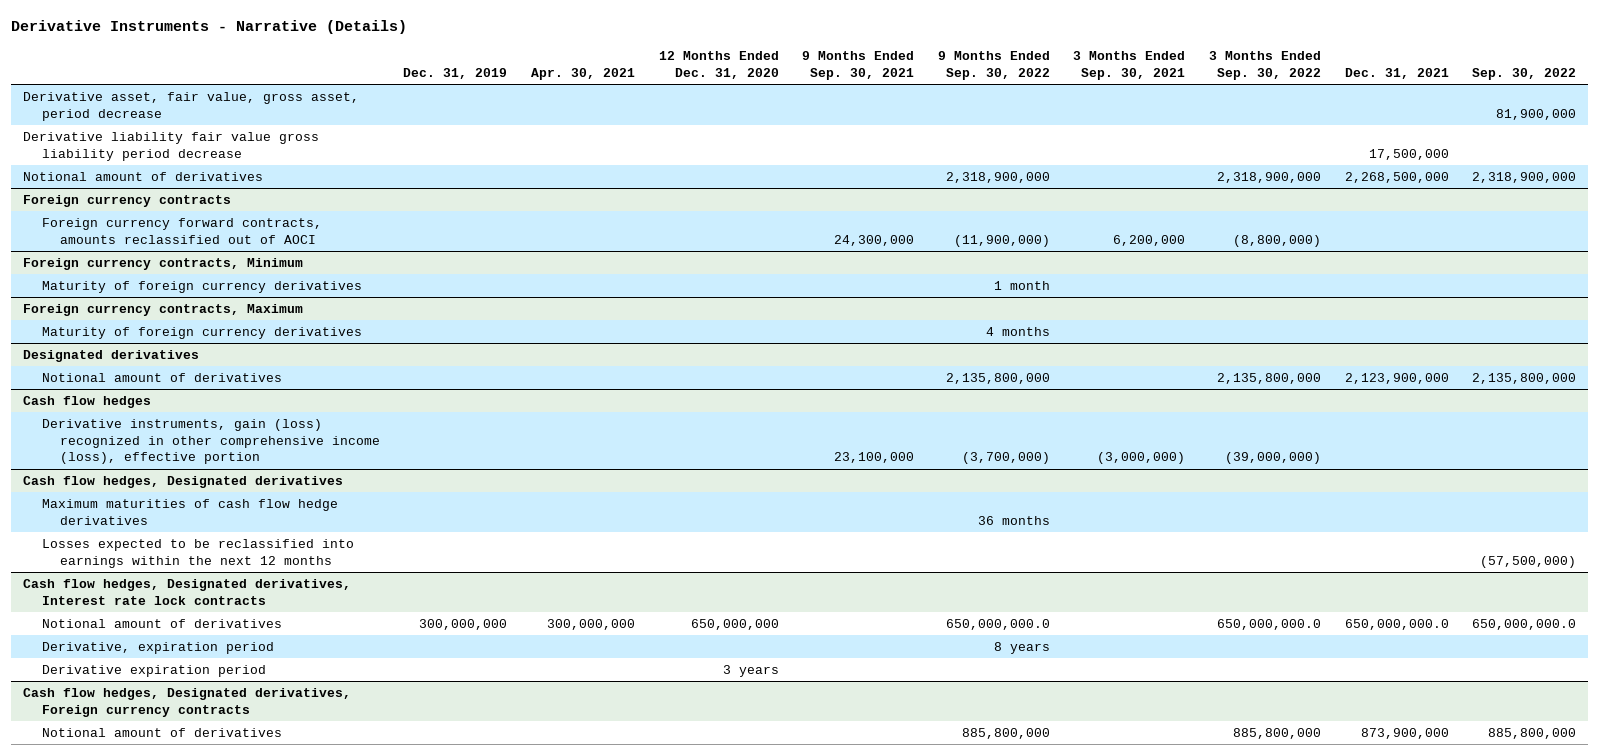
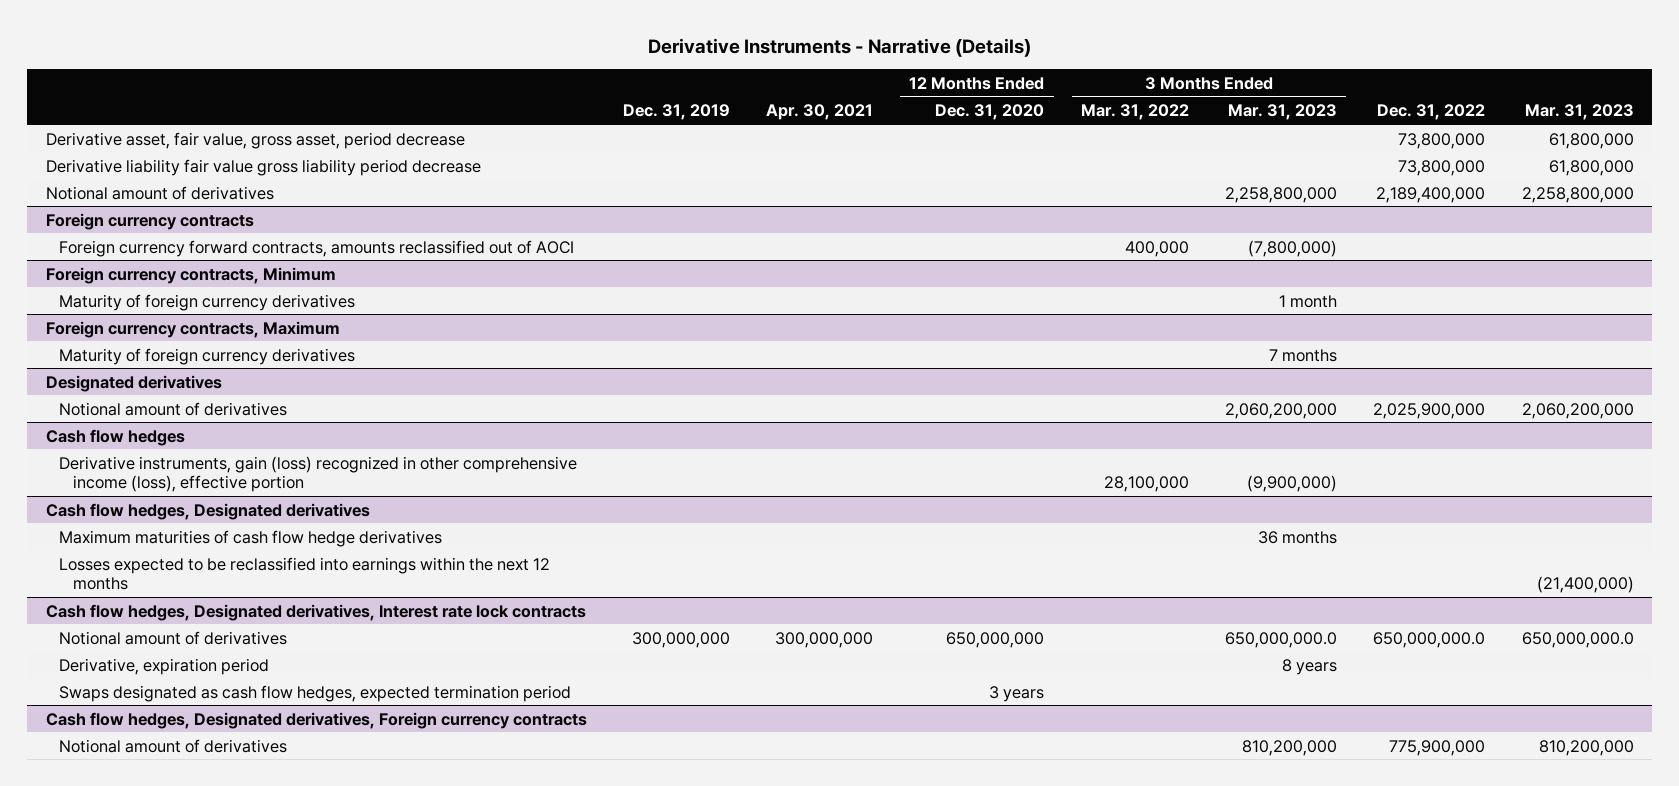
- | Dec. 31, 2019 | Apr. 30, 2021 | 12 Months Ended Dec. 31, 2020 | 9 Months Ended Sep. 30, 2021 | 9 Months Ended Sep. 30, 2022 | 3 Months Ended Sep. 30, 2021 | 3 Months Ended Sep. 30, 2022 | Dec. 31, 2021 | Sep. 30, 2022
+ | Dec. 31, 2019 | Apr. 30, 2021 | 12 Months Ended Dec. 31, 2020 | 3 Months Ended Mar. 31, 2022 | 3 Months Ended Mar. 31, 2023 | Dec. 31, 2022 | Mar. 31, 2023
@ Cash flow hedges, Designated derivatives, Interest rate lock contracts
- Derivative expiration period | | | 3 years | | | | | |
+ Swaps designated as cash flow hedges, expected termination period | | | 3 years | | | |

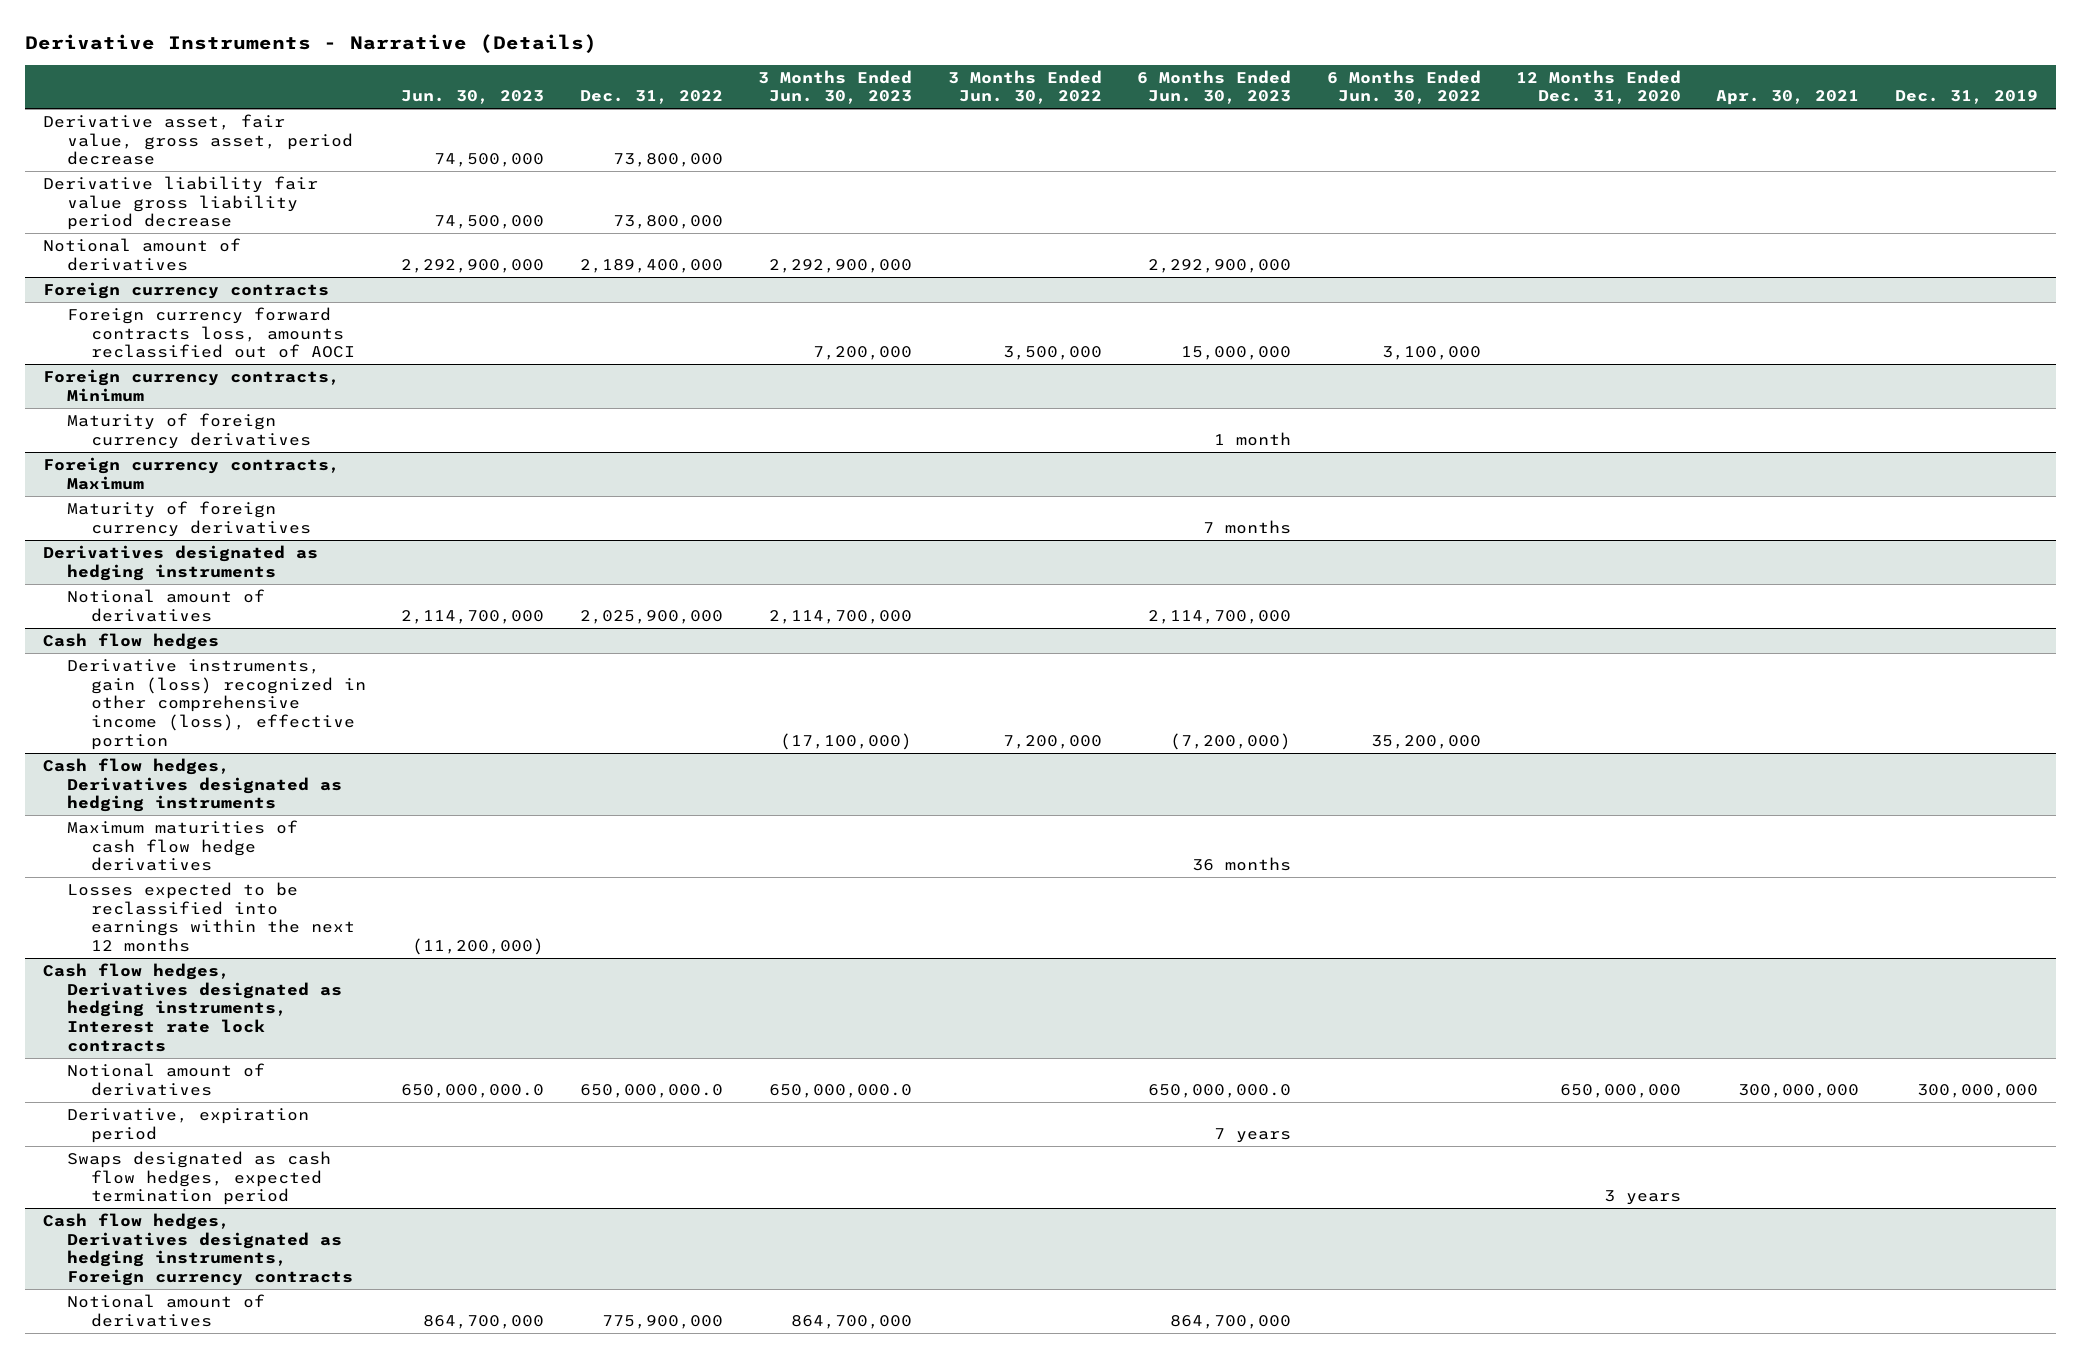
- | Dec. 31, 2019 | Apr. 30, 2021 | 12 Months Ended Dec. 31, 2020 | 3 Months Ended Mar. 31, 2022 | 3 Months Ended Mar. 31, 2023 | Dec. 31, 2022 | Mar. 31, 2023
+ | Jun. 30, 2023 | Dec. 31, 2022 | 3 Months Ended Jun. 30, 2023 | 3 Months Ended Jun. 30, 2022 | 6 Months Ended Jun. 30, 2023 | 6 Months Ended Jun. 30, 2022 | 12 Months Ended Dec. 31, 2020 | Apr. 30, 2021 | Dec. 31, 2019
@ Foreign currency contracts
- Foreign currency forward contracts, amounts reclassified out of AOCI | | | | 400,000 | (7,800,000) | |
+ Foreign currency forward contracts loss, amounts reclassified out of AOCI | | | 7,200,000 | 3,500,000 | 15,000,000 | 3,100,000 | | |
- Designated derivatives
+ Derivatives designated as hedging instruments
- Cash flow hedges, Designated derivatives
+ Cash flow hedges, Derivatives designated as hedging instruments
- Cash flow hedges, Designated derivatives, Interest rate lock contracts
+ Cash flow hedges, Derivatives designated as hedging instruments, Interest rate lock contracts
- Cash flow hedges, Designated derivatives, Foreign currency contracts
+ Cash flow hedges, Derivatives designated as hedging instruments, Foreign currency contracts

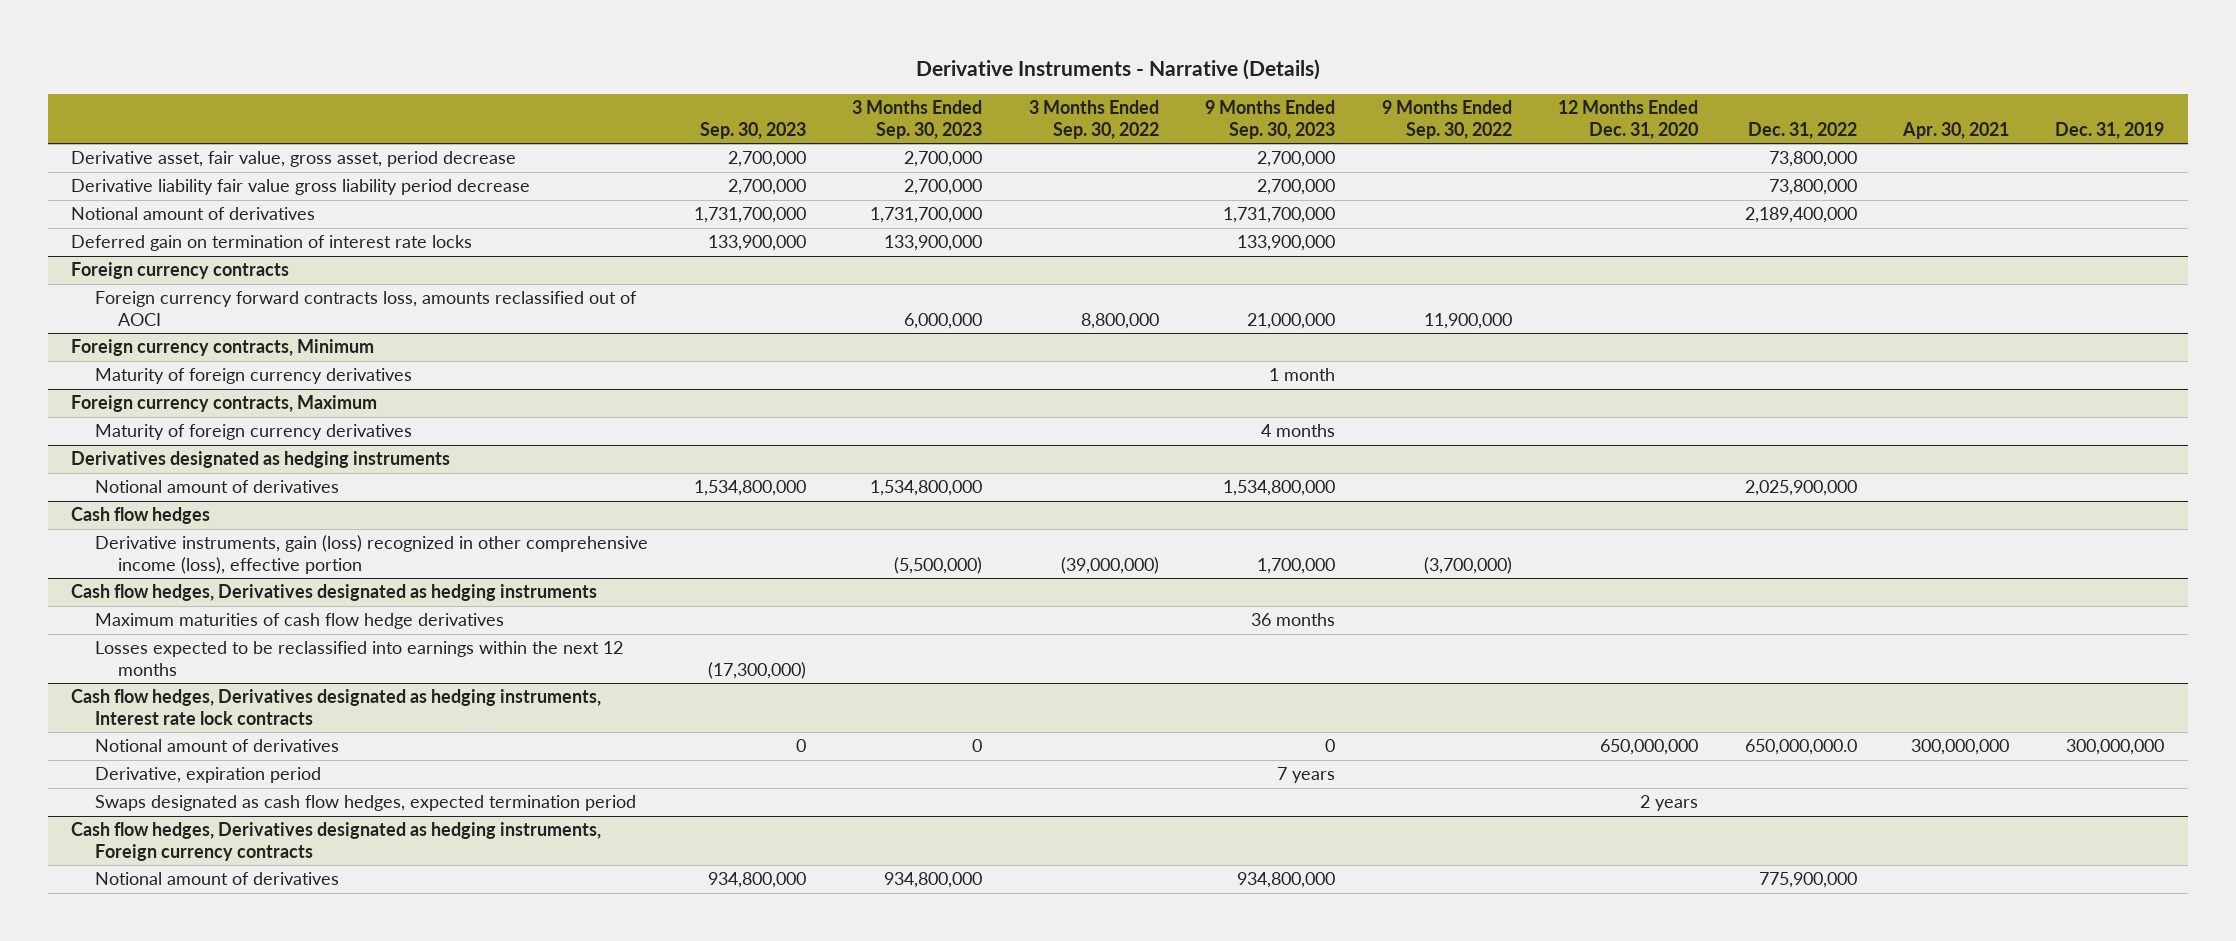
- | Jun. 30, 2023 | Dec. 31, 2022 | 3 Months Ended Jun. 30, 2023 | 3 Months Ended Jun. 30, 2022 | 6 Months Ended Jun. 30, 2023 | 6 Months Ended Jun. 30, 2022 | 12 Months Ended Dec. 31, 2020 | Apr. 30, 2021 | Dec. 31, 2019
+ | Sep. 30, 2023 | 3 Months Ended Sep. 30, 2023 | 3 Months Ended Sep. 30, 2022 | 9 Months Ended Sep. 30, 2023 | 9 Months Ended Sep. 30, 2022 | 12 Months Ended Dec. 31, 2020 | Dec. 31, 2022 | Apr. 30, 2021 | Dec. 31, 2019
+ Deferred gain on termination of interest rate locks | 133,900,000 | 133,900,000 | | 133,900,000 | | | | |
@ Cash flow hedges, Derivatives designated as hedging instruments, Interest rate lock contracts
- Swaps designated as cash flow hedges, expected termination period | | | | | | | 3 years | |
+ Swaps designated as cash flow hedges, expected termination period | | | | | | 2 years | | |

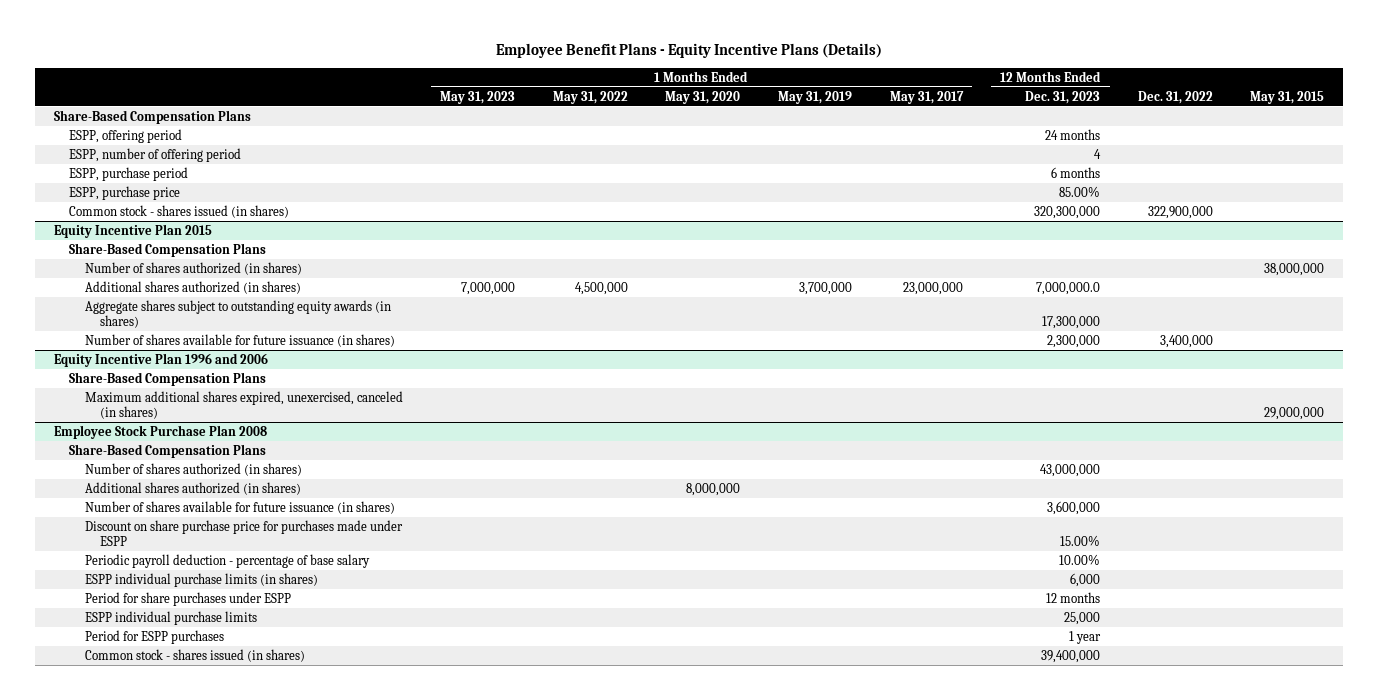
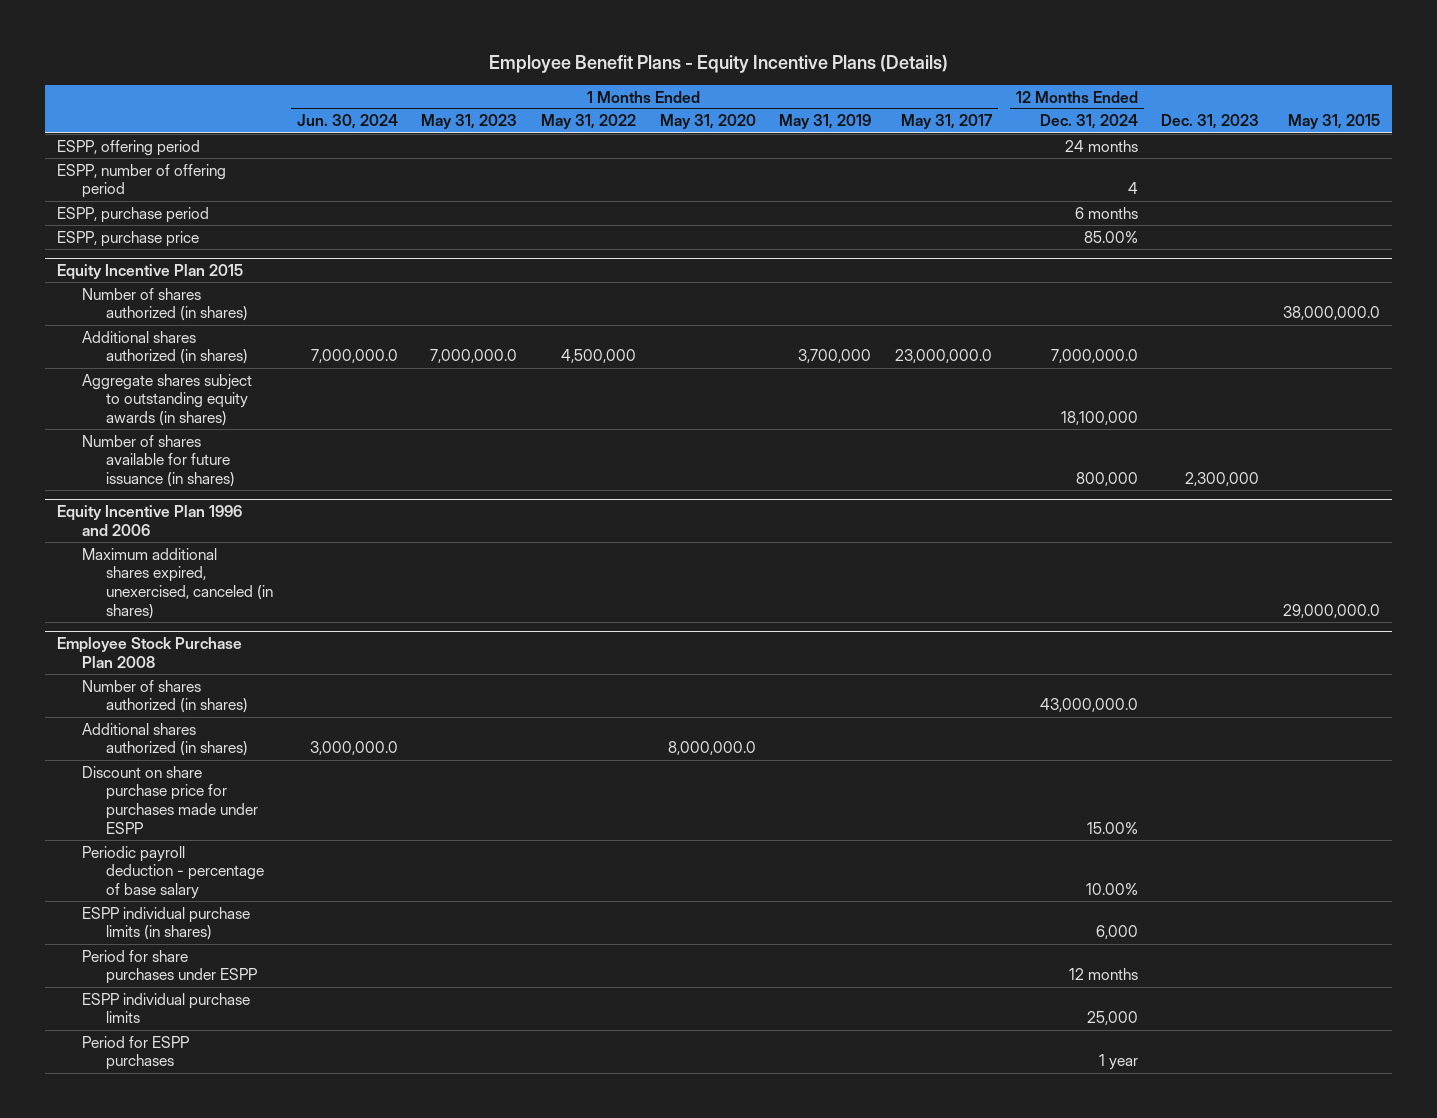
- | 1 Months Ended May 31, 2023 | 1 Months Ended May 31, 2022 | 1 Months Ended May 31, 2020 | 1 Months Ended May 31, 2019 | 1 Months Ended May 31, 2017 | 12 Months Ended Dec. 31, 2023 | Dec. 31, 2022 | May 31, 2015
+ | 1 Months Ended Jun. 30, 2024 | 1 Months Ended May 31, 2023 | 1 Months Ended May 31, 2022 | 1 Months Ended May 31, 2020 | 1 Months Ended May 31, 2019 | 1 Months Ended May 31, 2017 | 12 Months Ended Dec. 31, 2024 | Dec. 31, 2023 | May 31, 2015
- Share-Based Compensation Plans
- Common stock - shares issued (in shares) | | | | | | 320,300,000 | 322,900,000 |
@ Equity Incentive Plan 2015
- Share-Based Compensation Plans
- Number of shares authorized (in shares) | | | | | | | | 38,000,000
- Additional shares authorized (in shares) | 7,000,000 | 4,500,000 | | 3,700,000 | 23,000,000 | 7,000,000.0 | |
+ Number of shares authorized (in shares) | | | | | | | | | 38,000,000.0
+ Additional shares authorized (in shares) | 7,000,000.0 | 7,000,000.0 | 4,500,000 | | 3,700,000 | 23,000,000.0 | 7,000,000.0 | |
@ Equity Incentive Plan 1996 and 2006
- Share-Based Compensation Plans
- Maximum additional shares expired, unexercised, canceled (in shares) | | | | | | | | 29,000,000
+ Maximum additional shares expired, unexercised, canceled (in shares) | | | | | | | | | 29,000,000.0
@ Employee Stock Purchase Plan 2008
- Share-Based Compensation Plans
- Additional shares authorized (in shares) | | | 8,000,000 | | | | |
- Number of shares available for future issuance (in shares) | | | | | | 3,600,000 | |
+ Additional shares authorized (in shares) | 3,000,000.0 | | | 8,000,000.0 | | | | |
- Common stock - shares issued (in shares) | | | | | | 39,400,000 | |

